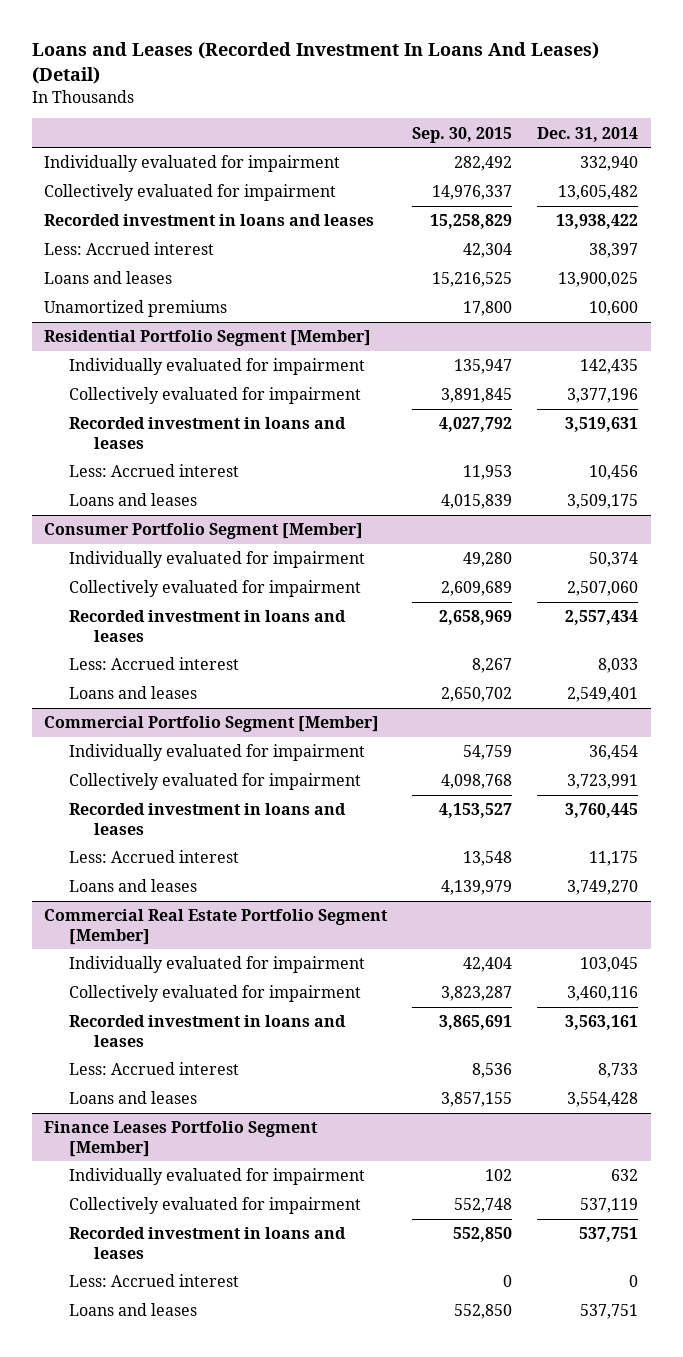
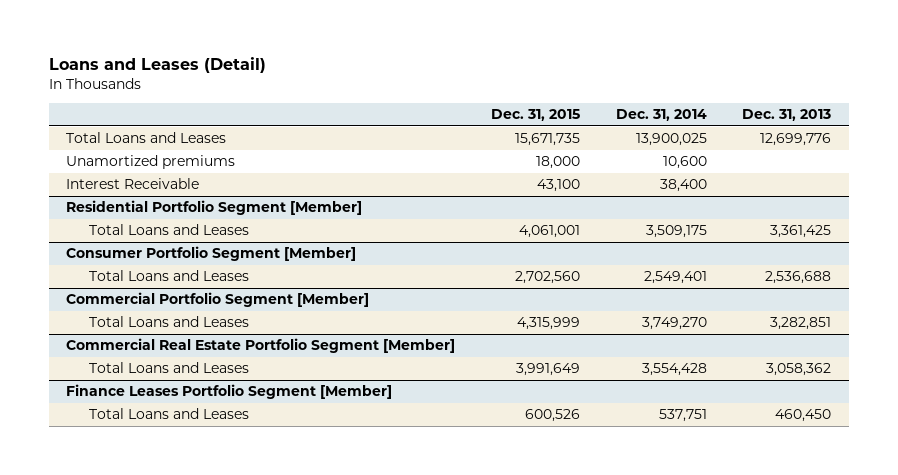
- Loans and Leases (Recorded Investment In Loans And Leases) (Detail)
+ Loans and Leases (Detail)
- | Sep. 30, 2015 | Dec. 31, 2014
+ | Dec. 31, 2015 | Dec. 31, 2014 | Dec. 31, 2013
- Individually evaluated for impairment | 282,492 | 332,940
- Collectively evaluated for impairment | 14,976,337 | 13,605,482
- Recorded investment in loans and leases | 15,258,829 | 13,938,422
- Less: Accrued interest | 42,304 | 38,397
- Loans and leases | 15,216,525 | 13,900,025
+ Total Loans and Leases | 15,671,735 | 13,900,025 | 12,699,776
+ Interest Receivable | 43,100 | 38,400 |
@ Residential Portfolio Segment [Member]
- Individually evaluated for impairment | 135,947 | 142,435
- Collectively evaluated for impairment | 3,891,845 | 3,377,196
- Recorded investment in loans and leases | 4,027,792 | 3,519,631
- Less: Accrued interest | 11,953 | 10,456
- Loans and leases | 4,015,839 | 3,509,175
+ Total Loans and Leases | 4,061,001 | 3,509,175 | 3,361,425
@ Consumer Portfolio Segment [Member]
- Individually evaluated for impairment | 49,280 | 50,374
- Collectively evaluated for impairment | 2,609,689 | 2,507,060
- Recorded investment in loans and leases | 2,658,969 | 2,557,434
- Less: Accrued interest | 8,267 | 8,033
- Loans and leases | 2,650,702 | 2,549,401
+ Total Loans and Leases | 2,702,560 | 2,549,401 | 2,536,688
@ Commercial Portfolio Segment [Member]
- Individually evaluated for impairment | 54,759 | 36,454
- Collectively evaluated for impairment | 4,098,768 | 3,723,991
- Recorded investment in loans and leases | 4,153,527 | 3,760,445
- Less: Accrued interest | 13,548 | 11,175
- Loans and leases | 4,139,979 | 3,749,270
+ Total Loans and Leases | 4,315,999 | 3,749,270 | 3,282,851
@ Commercial Real Estate Portfolio Segment [Member]
- Individually evaluated for impairment | 42,404 | 103,045
- Collectively evaluated for impairment | 3,823,287 | 3,460,116
- Recorded investment in loans and leases | 3,865,691 | 3,563,161
- Less: Accrued interest | 8,536 | 8,733
- Loans and leases | 3,857,155 | 3,554,428
+ Total Loans and Leases | 3,991,649 | 3,554,428 | 3,058,362
@ Finance Leases Portfolio Segment [Member]
- Individually evaluated for impairment | 102 | 632
- Collectively evaluated for impairment | 552,748 | 537,119
- Recorded investment in loans and leases | 552,850 | 537,751
- Less: Accrued interest | 0 | 0
- Loans and leases | 552,850 | 537,751
+ Total Loans and Leases | 600,526 | 537,751 | 460,450

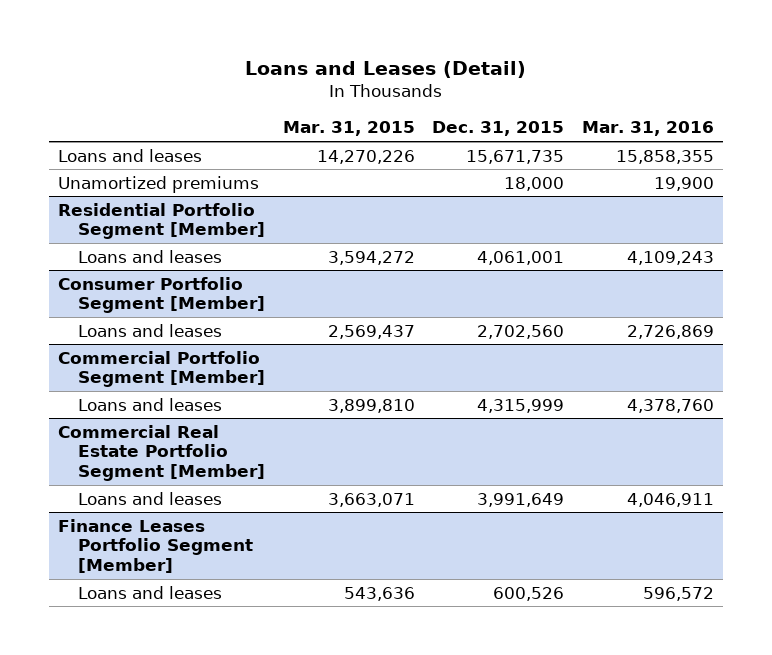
- | Dec. 31, 2015 | Dec. 31, 2014 | Dec. 31, 2013
+ | Mar. 31, 2015 | Dec. 31, 2015 | Mar. 31, 2016
- Total Loans and Leases | 15,671,735 | 13,900,025 | 12,699,776
+ Loans and leases | 14,270,226 | 15,671,735 | 15,858,355
- Interest Receivable | 43,100 | 38,400 |
@ Residential Portfolio Segment [Member]
- Total Loans and Leases | 4,061,001 | 3,509,175 | 3,361,425
+ Loans and leases | 3,594,272 | 4,061,001 | 4,109,243
@ Consumer Portfolio Segment [Member]
- Total Loans and Leases | 2,702,560 | 2,549,401 | 2,536,688
+ Loans and leases | 2,569,437 | 2,702,560 | 2,726,869
@ Commercial Portfolio Segment [Member]
- Total Loans and Leases | 4,315,999 | 3,749,270 | 3,282,851
+ Loans and leases | 3,899,810 | 4,315,999 | 4,378,760
@ Commercial Real Estate Portfolio Segment [Member]
- Total Loans and Leases | 3,991,649 | 3,554,428 | 3,058,362
+ Loans and leases | 3,663,071 | 3,991,649 | 4,046,911
@ Finance Leases Portfolio Segment [Member]
- Total Loans and Leases | 600,526 | 537,751 | 460,450
+ Loans and leases | 543,636 | 600,526 | 596,572

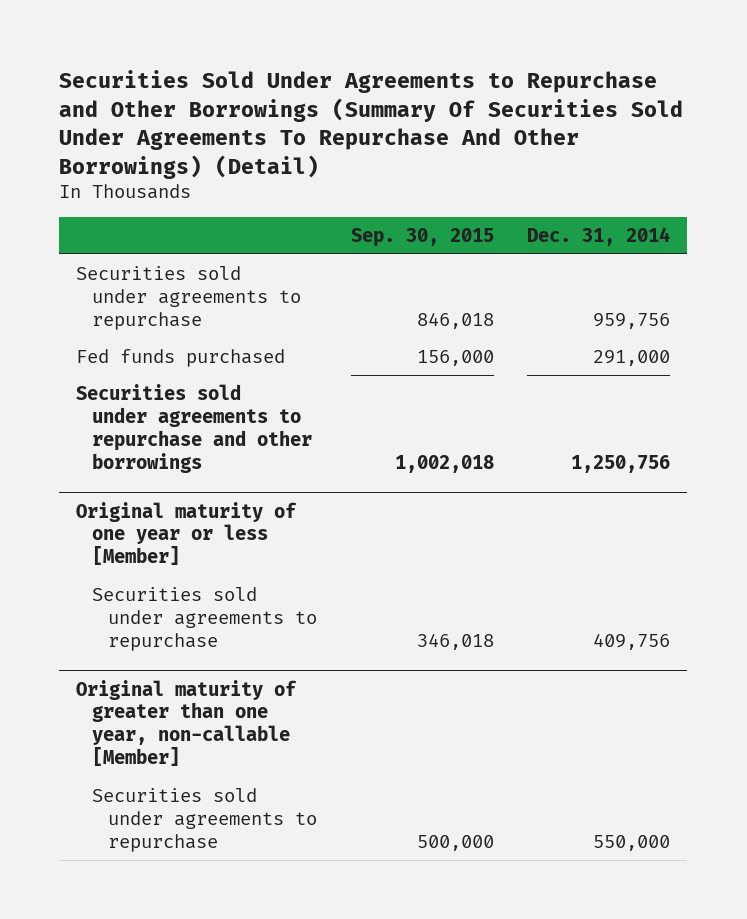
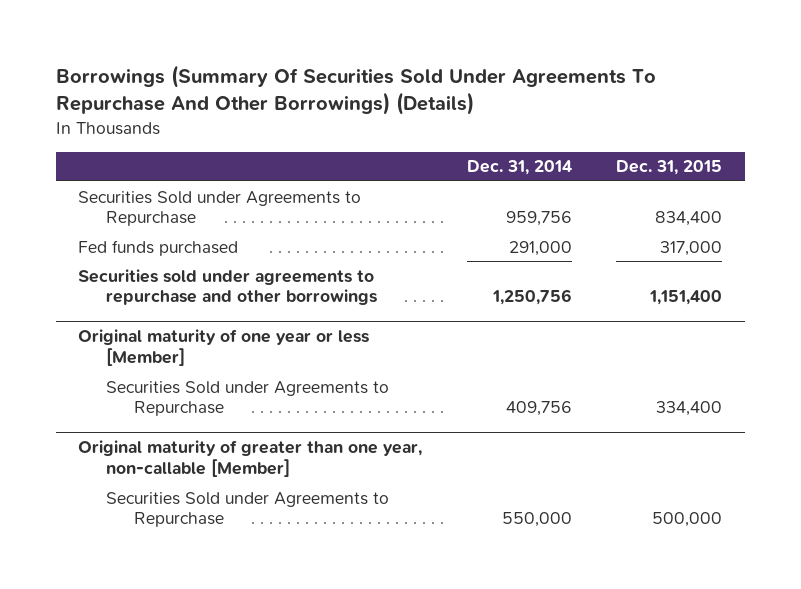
- Securities Sold Under Agreements to Repurchase and Other Borrowings (Summary Of Securities Sold Under Agreements To Repurchase And Other Borrowings) (Detail)
+ Borrowings (Summary Of Securities Sold Under Agreements To Repurchase And Other Borrowings) (Details)
- | Sep. 30, 2015 | Dec. 31, 2014
+ | Dec. 31, 2014 | Dec. 31, 2015
- Securities sold under agreements to repurchase | 846,018 | 959,756
+ Securities Sold under Agreements to Repurchase | 959,756 | 834,400
@ Original maturity of one year or less [Member]
- Securities sold under agreements to repurchase | 346,018 | 409,756
+ Securities Sold under Agreements to Repurchase | 409,756 | 334,400
@ Original maturity of greater than one year, non-callable [Member]
- Securities sold under agreements to repurchase | 500,000 | 550,000
+ Securities Sold under Agreements to Repurchase | 550,000 | 500,000

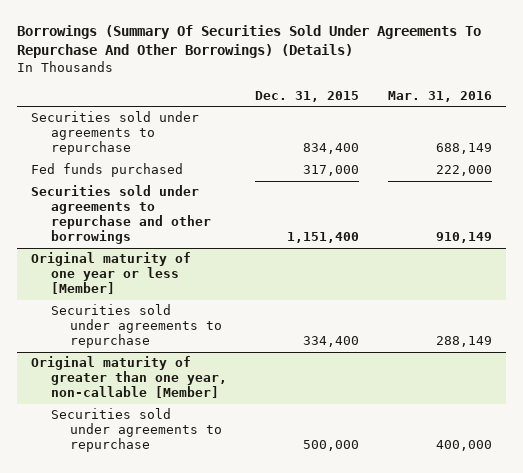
- | Dec. 31, 2014 | Dec. 31, 2015
+ | Dec. 31, 2015 | Mar. 31, 2016
- Securities Sold under Agreements to Repurchase | 959,756 | 834,400
+ Securities sold under agreements to repurchase | 834,400 | 688,149
@ Original maturity of one year or less [Member]
- Securities Sold under Agreements to Repurchase | 409,756 | 334,400
+ Securities sold under agreements to repurchase | 334,400 | 288,149
@ Original maturity of greater than one year, non-callable [Member]
- Securities Sold under Agreements to Repurchase | 550,000 | 500,000
+ Securities sold under agreements to repurchase | 500,000 | 400,000

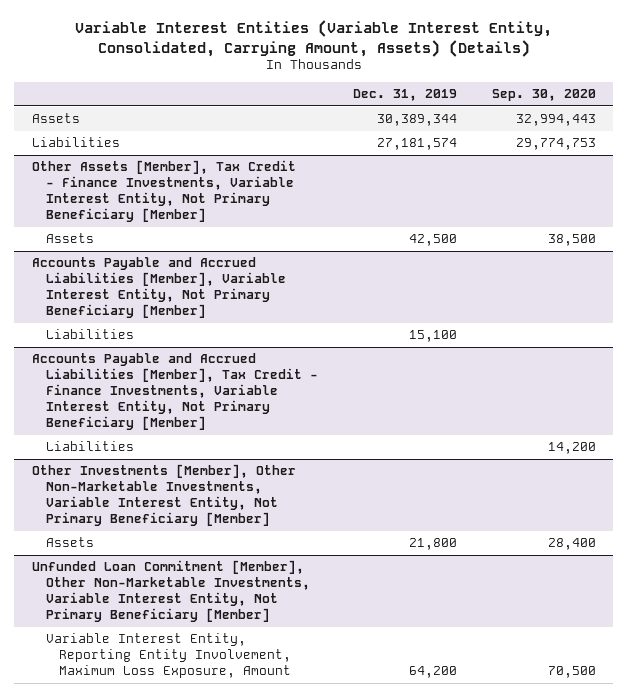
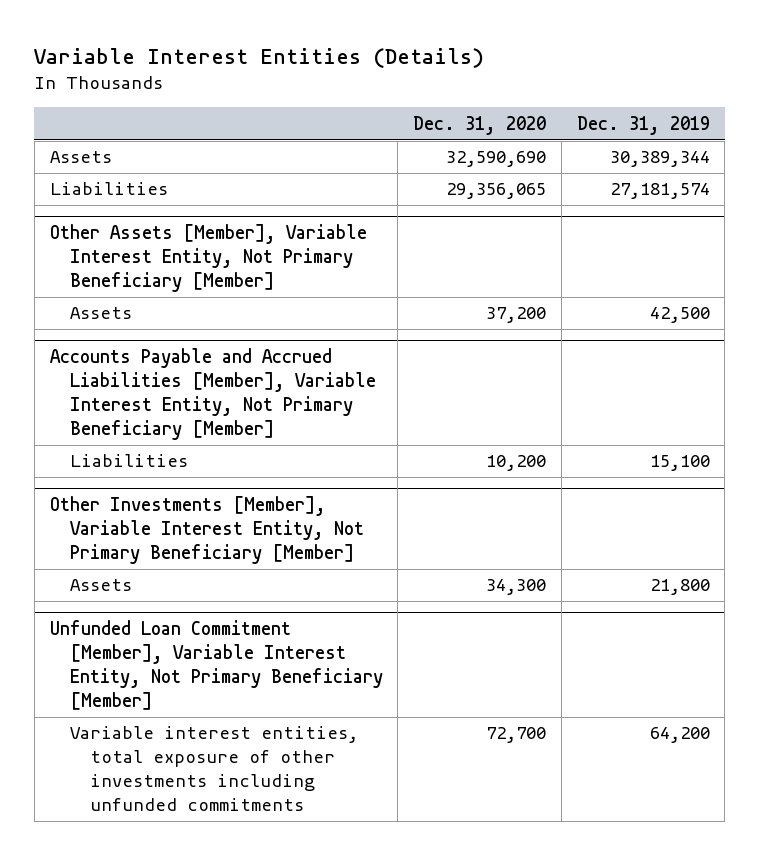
- Variable Interest Entities (Variable Interest Entity, Consolidated, Carrying Amount, Assets) (Details)
+ Variable Interest Entities (Details)
- | Dec. 31, 2019 | Sep. 30, 2020
+ | Dec. 31, 2020 | Dec. 31, 2019
- Other Assets [Member], Tax Credit - Finance Investments, Variable Interest Entity, Not Primary Beneficiary [Member]
+ Other Assets [Member], Variable Interest Entity, Not Primary Beneficiary [Member]
- Accounts Payable and Accrued Liabilities [Member], Tax Credit - Finance Investments, Variable Interest Entity, Not Primary Beneficiary [Member]
- Liabilities | | 14,200
- Other Investments [Member], Other Non-Marketable Investments, Variable Interest Entity, Not Primary Beneficiary [Member]
+ Other Investments [Member], Variable Interest Entity, Not Primary Beneficiary [Member]
- Unfunded Loan Commitment [Member], Other Non-Marketable Investments, Variable Interest Entity, Not Primary Beneficiary [Member]
- Variable Interest Entity, Reporting Entity Involvement, Maximum Loss Exposure, Amount | 64,200 | 70,500
+ Unfunded Loan Commitment [Member], Variable Interest Entity, Not Primary Beneficiary [Member]
+ Variable interest entities, total exposure of other investments including unfunded commitments | 72,700 | 64,200

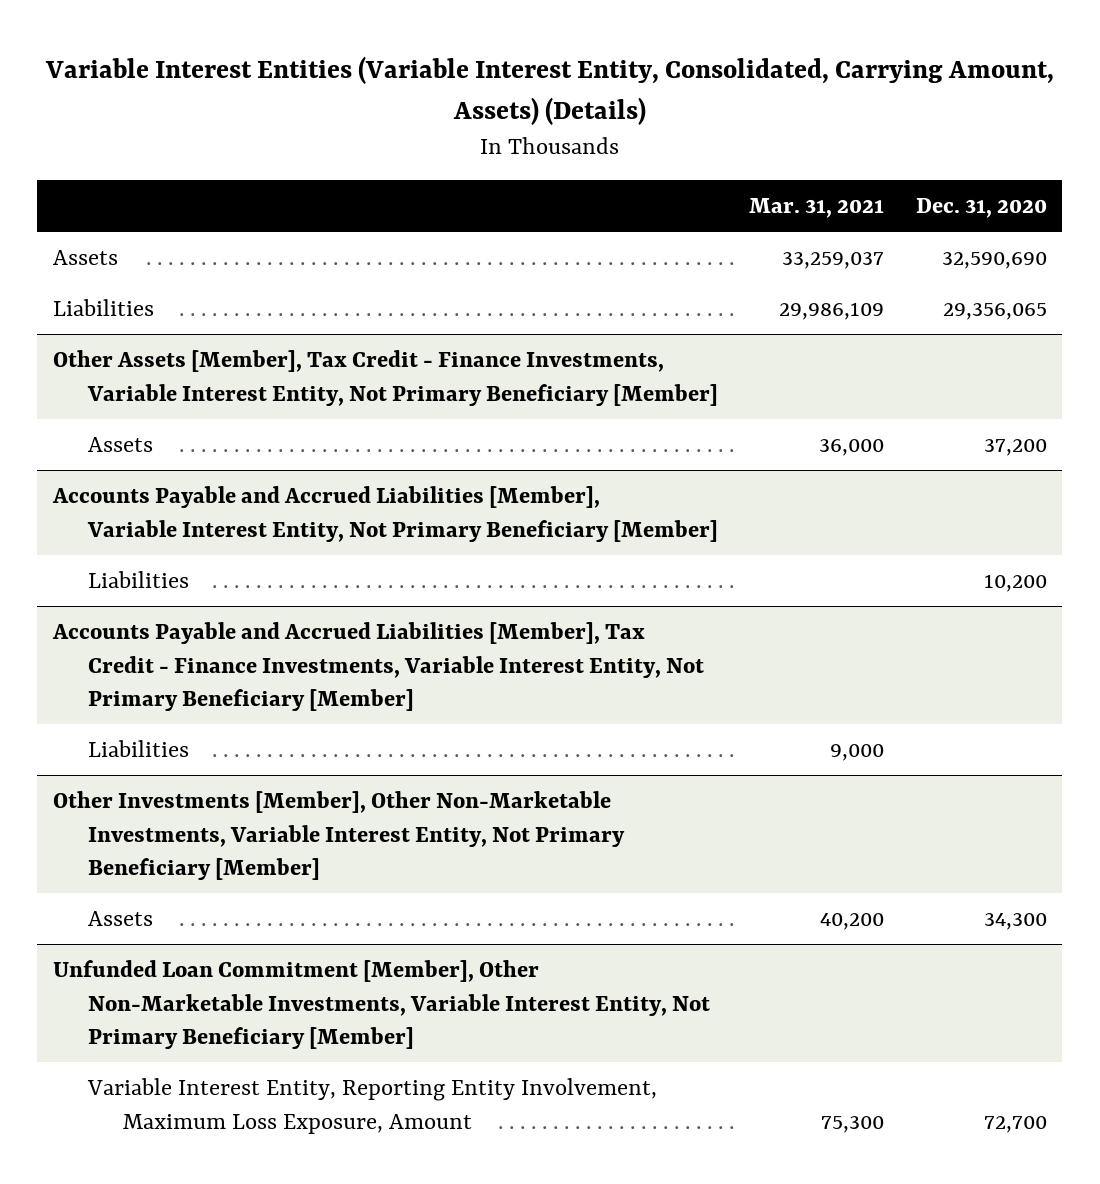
- Variable Interest Entities (Details)
+ Variable Interest Entities (Variable Interest Entity, Consolidated, Carrying Amount, Assets) (Details)
- | Dec. 31, 2020 | Dec. 31, 2019
+ | Mar. 31, 2021 | Dec. 31, 2020
- Other Assets [Member], Variable Interest Entity, Not Primary Beneficiary [Member]
+ Other Assets [Member], Tax Credit - Finance Investments, Variable Interest Entity, Not Primary Beneficiary [Member]
- Other Investments [Member], Variable Interest Entity, Not Primary Beneficiary [Member]
+ Accounts Payable and Accrued Liabilities [Member], Tax Credit - Finance Investments, Variable Interest Entity, Not Primary Beneficiary [Member]
+ Liabilities | 9,000 |
+ Other Investments [Member], Other Non-Marketable Investments, Variable Interest Entity, Not Primary Beneficiary [Member]
- Unfunded Loan Commitment [Member], Variable Interest Entity, Not Primary Beneficiary [Member]
- Variable interest entities, total exposure of other investments including unfunded commitments | 72,700 | 64,200
+ Unfunded Loan Commitment [Member], Other Non-Marketable Investments, Variable Interest Entity, Not Primary Beneficiary [Member]
+ Variable Interest Entity, Reporting Entity Involvement, Maximum Loss Exposure, Amount | 75,300 | 72,700

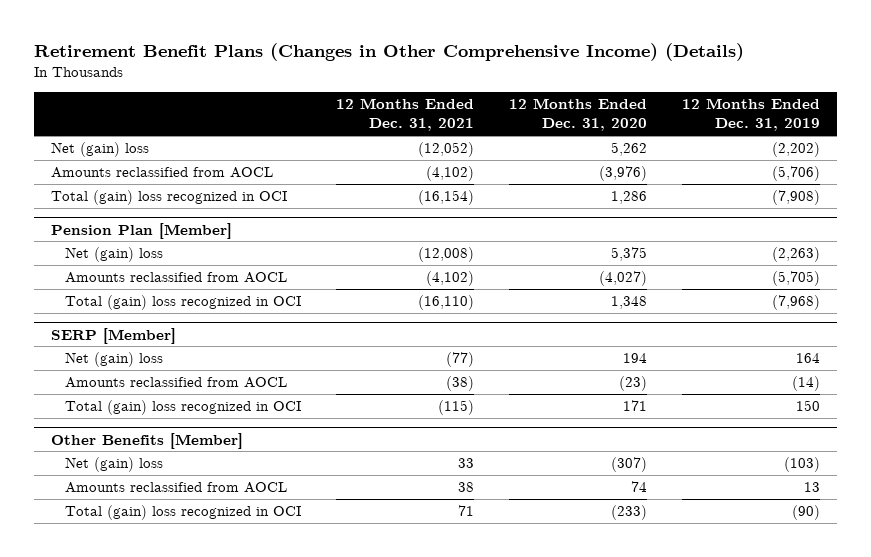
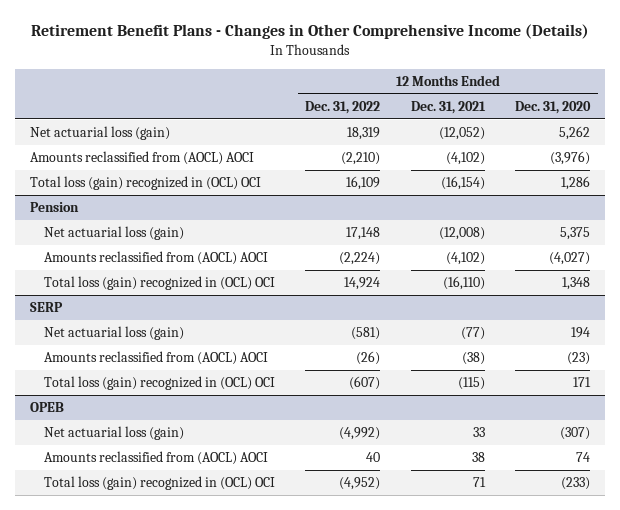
- Retirement Benefit Plans (Changes in Other Comprehensive Income) (Details)
+ Retirement Benefit Plans - Changes in Other Comprehensive Income (Details)
- | 12 Months Ended Dec. 31, 2021 | 12 Months Ended Dec. 31, 2020 | 12 Months Ended Dec. 31, 2019
+ | 12 Months Ended Dec. 31, 2022 | 12 Months Ended Dec. 31, 2021 | 12 Months Ended Dec. 31, 2020
- Net (gain) loss | (12,052) | 5,262 | (2,202)
- Amounts reclassified from AOCL | (4,102) | (3,976) | (5,706)
- Total (gain) loss recognized in OCI | (16,154) | 1,286 | (7,908)
- Pension Plan [Member]
- Net (gain) loss | (12,008) | 5,375 | (2,263)
- Amounts reclassified from AOCL | (4,102) | (4,027) | (5,705)
- Total (gain) loss recognized in OCI | (16,110) | 1,348 | (7,968)
- SERP [Member]
- Net (gain) loss | (77) | 194 | 164
- Amounts reclassified from AOCL | (38) | (23) | (14)
- Total (gain) loss recognized in OCI | (115) | 171 | 150
- Other Benefits [Member]
- Net (gain) loss | 33 | (307) | (103)
- Amounts reclassified from AOCL | 38 | 74 | 13
- Total (gain) loss recognized in OCI | 71 | (233) | (90)
+ Net actuarial loss (gain) | 18,319 | (12,052) | 5,262
+ Amounts reclassified from (AOCL) AOCI | (2,210) | (4,102) | (3,976)
+ Total loss (gain) recognized in (OCL) OCI | 16,109 | (16,154) | 1,286
+ Pension
+ Net actuarial loss (gain) | 17,148 | (12,008) | 5,375
+ Amounts reclassified from (AOCL) AOCI | (2,224) | (4,102) | (4,027)
+ Total loss (gain) recognized in (OCL) OCI | 14,924 | (16,110) | 1,348
+ SERP
+ Net actuarial loss (gain) | (581) | (77) | 194
+ Amounts reclassified from (AOCL) AOCI | (26) | (38) | (23)
+ Total loss (gain) recognized in (OCL) OCI | (607) | (115) | 171
+ OPEB
+ Net actuarial loss (gain) | (4,992) | 33 | (307)
+ Amounts reclassified from (AOCL) AOCI | 40 | 38 | 74
+ Total loss (gain) recognized in (OCL) OCI | (4,952) | 71 | (233)

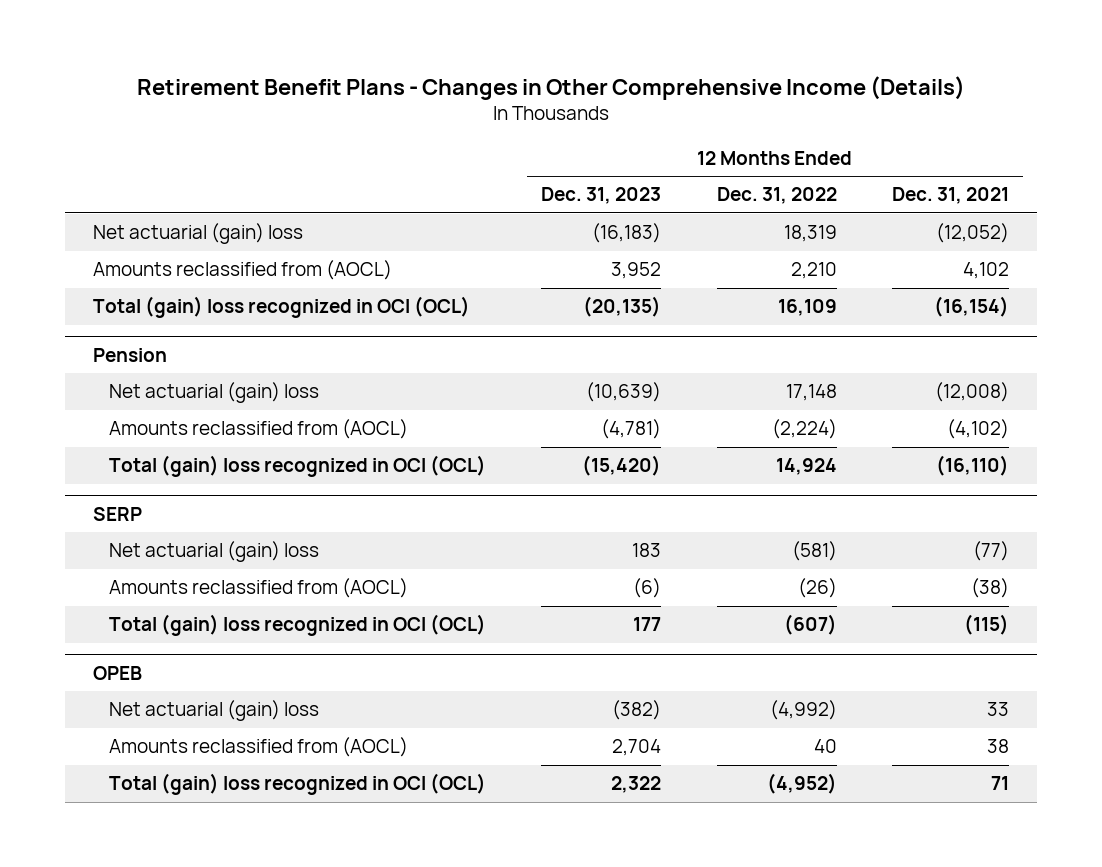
- | 12 Months Ended Dec. 31, 2022 | 12 Months Ended Dec. 31, 2021 | 12 Months Ended Dec. 31, 2020
+ | 12 Months Ended Dec. 31, 2023 | 12 Months Ended Dec. 31, 2022 | 12 Months Ended Dec. 31, 2021
- Net actuarial loss (gain) | 18,319 | (12,052) | 5,262
- Amounts reclassified from (AOCL) AOCI | (2,210) | (4,102) | (3,976)
- Total loss (gain) recognized in (OCL) OCI | 16,109 | (16,154) | 1,286
+ Net actuarial (gain) loss | (16,183) | 18,319 | (12,052)
+ Amounts reclassified from (AOCL) | 3,952 | 2,210 | 4,102
+ Total (gain) loss recognized in OCI (OCL) | (20,135) | 16,109 | (16,154)
@ Pension
- Net actuarial loss (gain) | 17,148 | (12,008) | 5,375
- Amounts reclassified from (AOCL) AOCI | (2,224) | (4,102) | (4,027)
- Total loss (gain) recognized in (OCL) OCI | 14,924 | (16,110) | 1,348
+ Net actuarial (gain) loss | (10,639) | 17,148 | (12,008)
+ Amounts reclassified from (AOCL) | (4,781) | (2,224) | (4,102)
+ Total (gain) loss recognized in OCI (OCL) | (15,420) | 14,924 | (16,110)
@ SERP
- Net actuarial loss (gain) | (581) | (77) | 194
- Amounts reclassified from (AOCL) AOCI | (26) | (38) | (23)
- Total loss (gain) recognized in (OCL) OCI | (607) | (115) | 171
+ Net actuarial (gain) loss | 183 | (581) | (77)
+ Amounts reclassified from (AOCL) | (6) | (26) | (38)
+ Total (gain) loss recognized in OCI (OCL) | 177 | (607) | (115)
@ OPEB
- Net actuarial loss (gain) | (4,992) | 33 | (307)
- Amounts reclassified from (AOCL) AOCI | 40 | 38 | 74
- Total loss (gain) recognized in (OCL) OCI | (4,952) | 71 | (233)
+ Net actuarial (gain) loss | (382) | (4,992) | 33
+ Amounts reclassified from (AOCL) | 2,704 | 40 | 38
+ Total (gain) loss recognized in OCI (OCL) | 2,322 | (4,952) | 71

